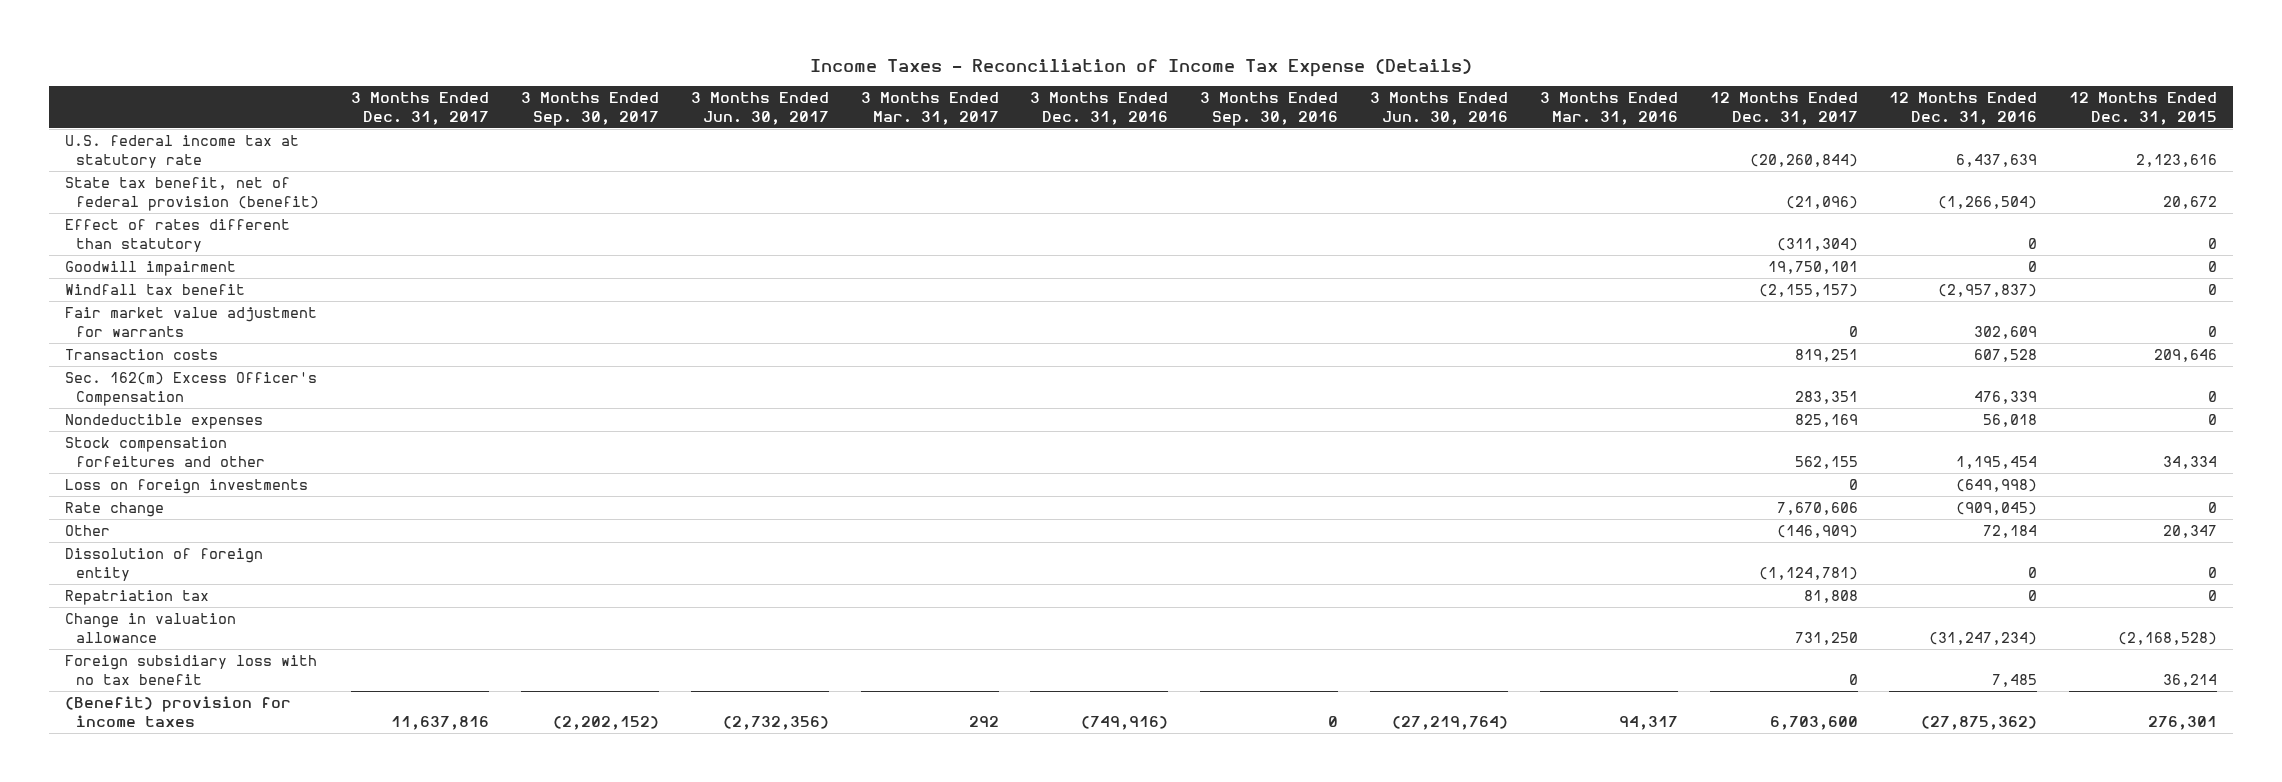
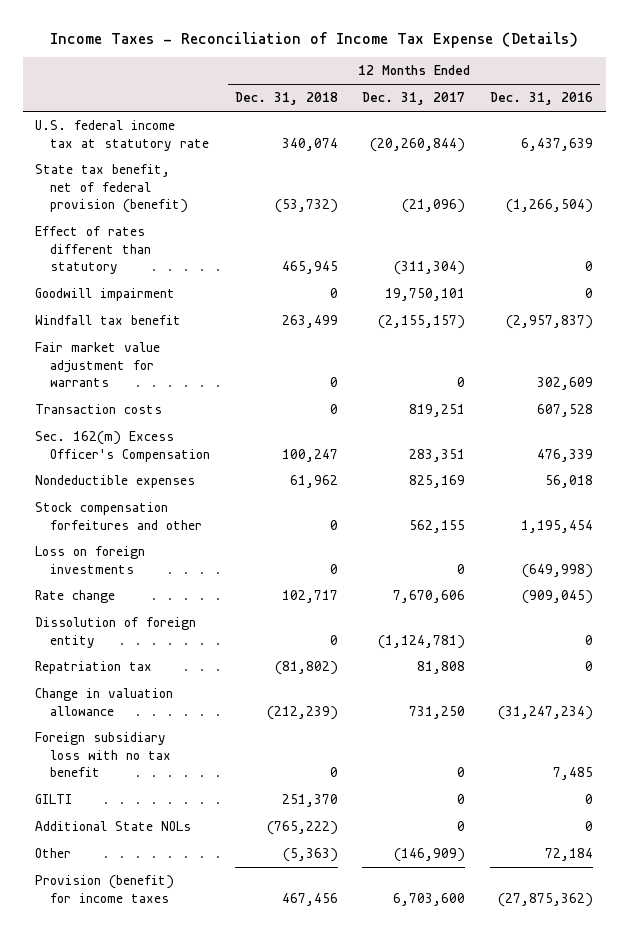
- | 3 Months Ended Dec. 31, 2017 | 3 Months Ended Sep. 30, 2017 | 3 Months Ended Jun. 30, 2017 | 3 Months Ended Mar. 31, 2017 | 3 Months Ended Dec. 31, 2016 | 3 Months Ended Sep. 30, 2016 | 3 Months Ended Jun. 30, 2016 | 3 Months Ended Mar. 31, 2016 | 12 Months Ended Dec. 31, 2017 | 12 Months Ended Dec. 31, 2016 | 12 Months Ended Dec. 31, 2015
+ | 12 Months Ended Dec. 31, 2018 | 12 Months Ended Dec. 31, 2017 | 12 Months Ended Dec. 31, 2016
- (Benefit) provision for income taxes | 11,637,816 | (2,202,152) | (2,732,356) | 292 | (749,916) | 0 | (27,219,764) | 94,317 | 6,703,600 | (27,875,362) | 276,301
+ GILTI | 251,370 | 0 | 0
+ Additional State NOLs | (765,222) | 0 | 0
moved down: Other | (5,363) | (146,909) | 72,184
+ Provision (benefit) for income taxes | 467,456 | 6,703,600 | (27,875,362)

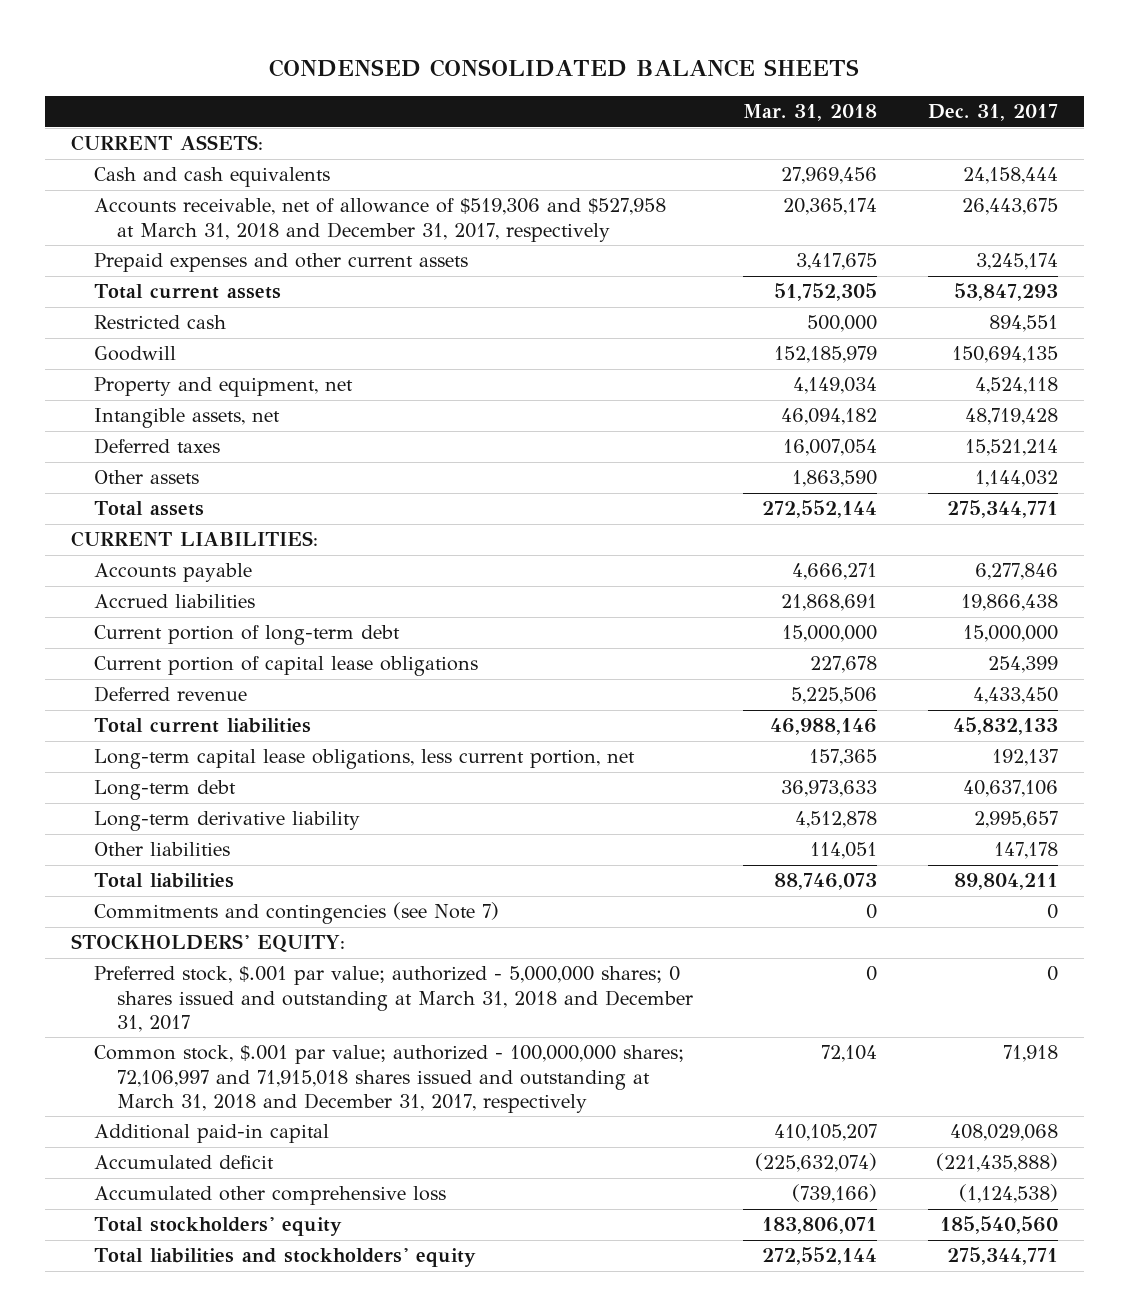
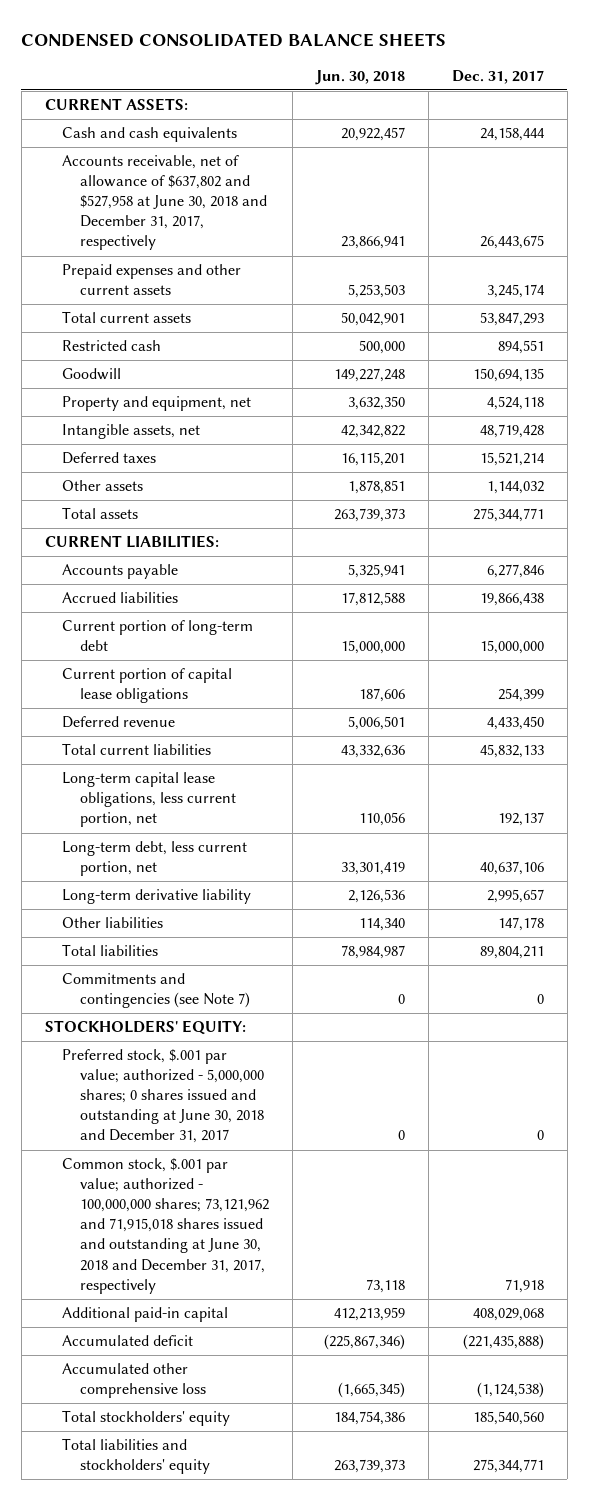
- | Mar. 31, 2018 | Dec. 31, 2017
+ | Jun. 30, 2018 | Dec. 31, 2017
- Accounts receivable, net of allowance of $519,306 and $527,958 at March 31, 2018 and December 31, 2017, respectively | 20,365,174 | 26,443,675
+ Accounts receivable, net of allowance of $637,802 and $527,958 at June 30, 2018 and December 31, 2017, respectively | 23,866,941 | 26,443,675
- Long-term debt | 36,973,633 | 40,637,106
+ Long-term debt, less current portion, net | 33,301,419 | 40,637,106
- Preferred stock, $.001 par value; authorized - 5,000,000 shares; 0 shares issued and outstanding at March 31, 2018 and December 31, 2017 | 0 | 0
- Common stock, $.001 par value; authorized - 100,000,000 shares; 72,106,997 and 71,915,018 shares issued and outstanding at March 31, 2018 and December 31, 2017, respectively | 72,104 | 71,918
+ Preferred stock, $.001 par value; authorized - 5,000,000 shares; 0 shares issued and outstanding at June 30, 2018 and December 31, 2017 | 0 | 0
+ Common stock, $.001 par value; authorized - 100,000,000 shares; 73,121,962 and 71,915,018 shares issued and outstanding at June 30, 2018 and December 31, 2017, respectively | 73,118 | 71,918

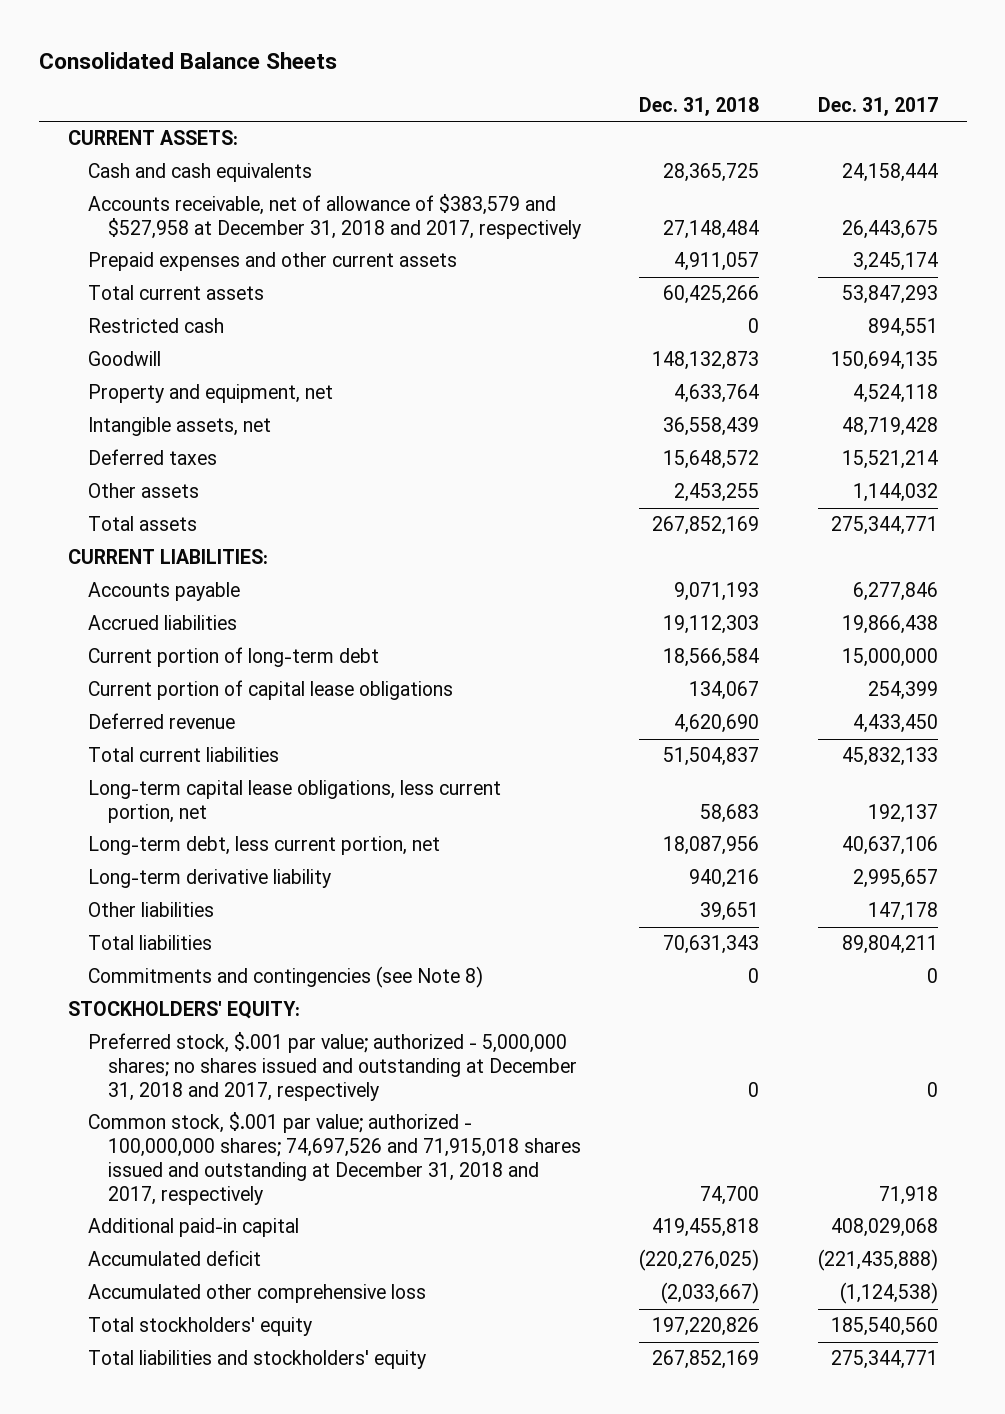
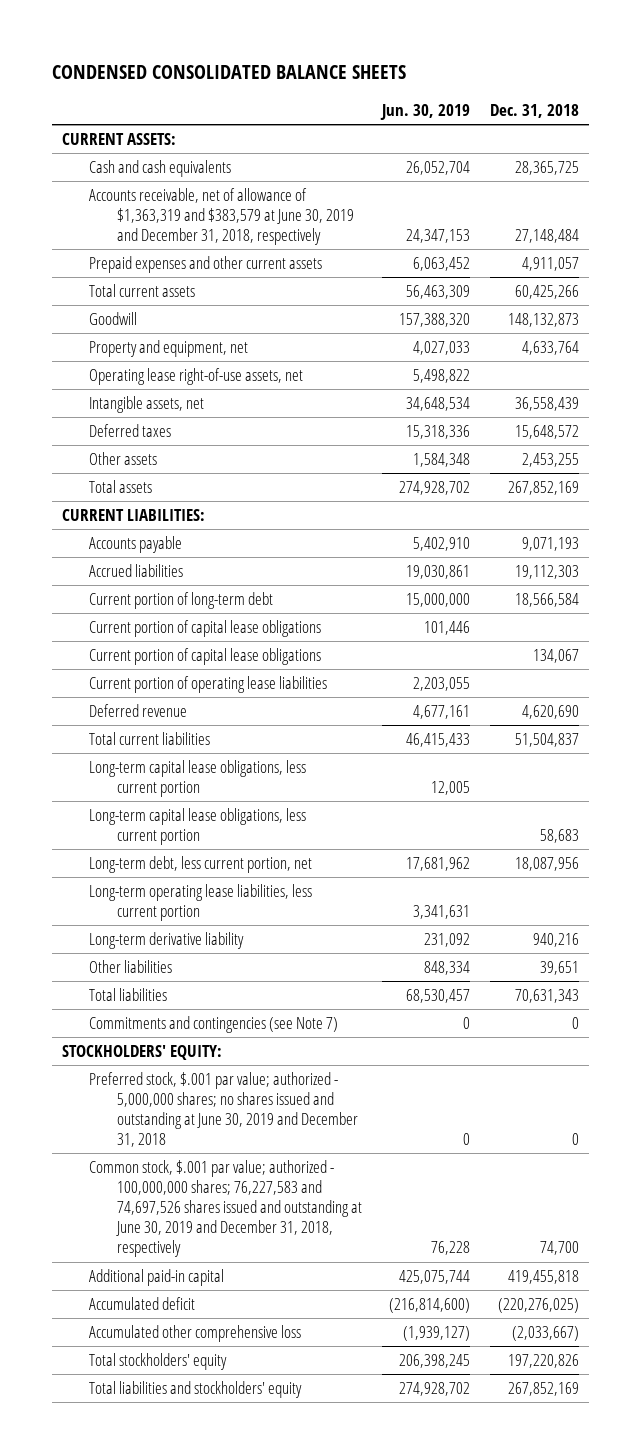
- Consolidated Balance Sheets
+ CONDENSED CONSOLIDATED BALANCE SHEETS
- | Dec. 31, 2018 | Dec. 31, 2017
+ | Jun. 30, 2019 | Dec. 31, 2018
- Accounts receivable, net of allowance of $383,579 and $527,958 at December 31, 2018 and 2017, respectively | 27,148,484 | 26,443,675
+ Accounts receivable, net of allowance of $1,363,319 and $383,579 at June 30, 2019 and December 31, 2018, respectively | 24,347,153 | 27,148,484
- Restricted cash | 0 | 894,551
+ Operating lease right-of-use assets, net | 5,498,822 |
+ Current portion of capital lease obligations | 101,446 |
+ Current portion of operating lease liabilities | 2,203,055 |
- Long-term capital lease obligations, less current portion, net | 58,683 | 192,137
+ Long-term capital lease obligations, less current portion | 12,005 |
+ Long-term capital lease obligations, less current portion | | 58,683
+ Long-term operating lease liabilities, less current portion | 3,341,631 |
- Commitments and contingencies (see Note 8) | 0 | 0
+ Commitments and contingencies (see Note 7) | 0 | 0
- Preferred stock, $.001 par value; authorized - 5,000,000 shares; no shares issued and outstanding at December 31, 2018 and 2017, respectively | 0 | 0
- Common stock, $.001 par value; authorized - 100,000,000 shares; 74,697,526 and 71,915,018 shares issued and outstanding at December 31, 2018 and 2017, respectively | 74,700 | 71,918
+ Preferred stock, $.001 par value; authorized - 5,000,000 shares; no shares issued and outstanding at June 30, 2019 and December 31, 2018 | 0 | 0
+ Common stock, $.001 par value; authorized - 100,000,000 shares; 76,227,583 and 74,697,526 shares issued and outstanding at June 30, 2019 and December 31, 2018, respectively | 76,228 | 74,700

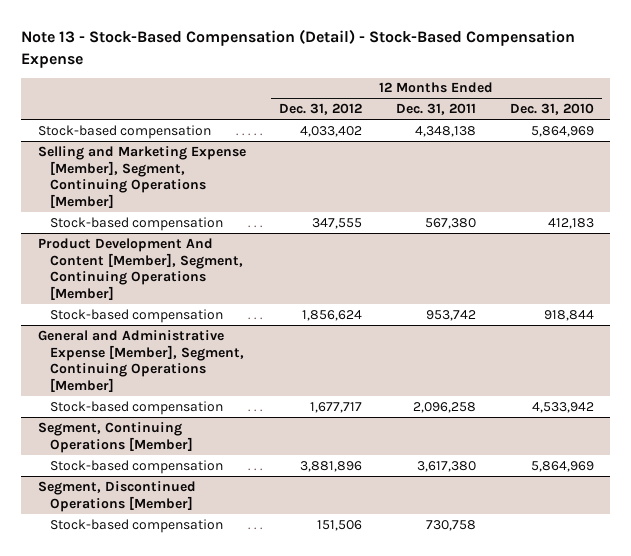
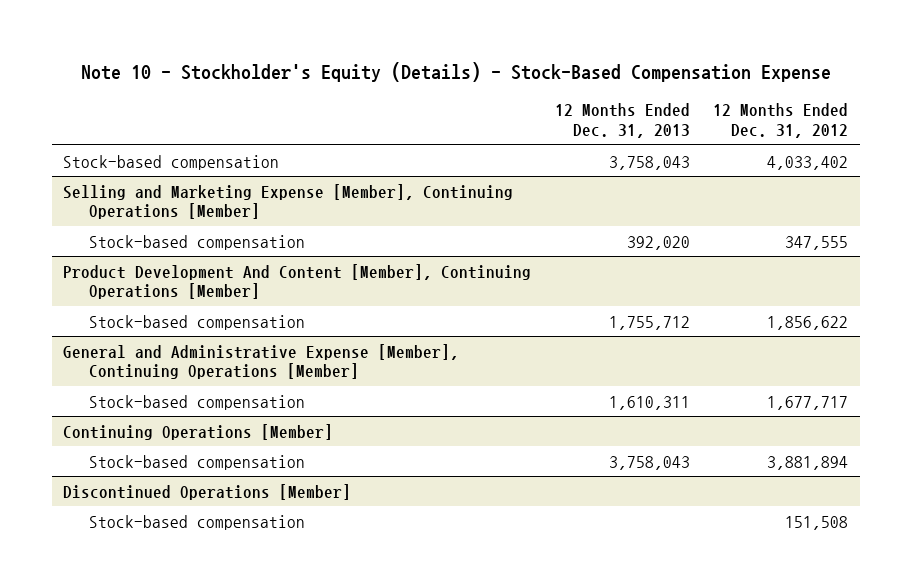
- Note 13 - Stock-Based Compensation (Detail) - Stock-Based Compensation Expense
+ Note 10 - Stockholder's Equity (Details) - Stock-Based Compensation Expense
- | 12 Months Ended Dec. 31, 2012 | 12 Months Ended Dec. 31, 2011 | 12 Months Ended Dec. 31, 2010
+ | 12 Months Ended Dec. 31, 2013 | 12 Months Ended Dec. 31, 2012
- Selling and Marketing Expense [Member], Segment, Continuing Operations [Member]
+ Selling and Marketing Expense [Member], Continuing Operations [Member]
- Product Development And Content [Member], Segment, Continuing Operations [Member]
- Stock-based compensation | 1,856,624 | 953,742 | 918,844
- General and Administrative Expense [Member], Segment, Continuing Operations [Member]
+ Product Development And Content [Member], Continuing Operations [Member]
+ Stock-based compensation | 1,755,712 | 1,856,622
+ General and Administrative Expense [Member], Continuing Operations [Member]
- Segment, Continuing Operations [Member]
- Stock-based compensation | 3,881,896 | 3,617,380 | 5,864,969
- Segment, Discontinued Operations [Member]
- Stock-based compensation | 151,506 | 730,758 |
+ Continuing Operations [Member]
+ Stock-based compensation | 3,758,043 | 3,881,894
+ Discontinued Operations [Member]
+ Stock-based compensation | | 151,508

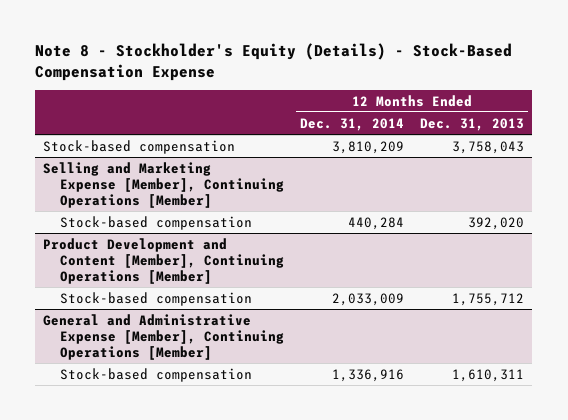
- Note 10 - Stockholder's Equity (Details) - Stock-Based Compensation Expense
+ Note 8 - Stockholder's Equity (Details) - Stock-Based Compensation Expense
- | 12 Months Ended Dec. 31, 2013 | 12 Months Ended Dec. 31, 2012
+ | 12 Months Ended Dec. 31, 2014 | 12 Months Ended Dec. 31, 2013
- Product Development And Content [Member], Continuing Operations [Member]
+ Product Development and Content [Member], Continuing Operations [Member]
- Continuing Operations [Member]
- Stock-based compensation | 3,758,043 | 3,881,894
- Discontinued Operations [Member]
- Stock-based compensation | | 151,508

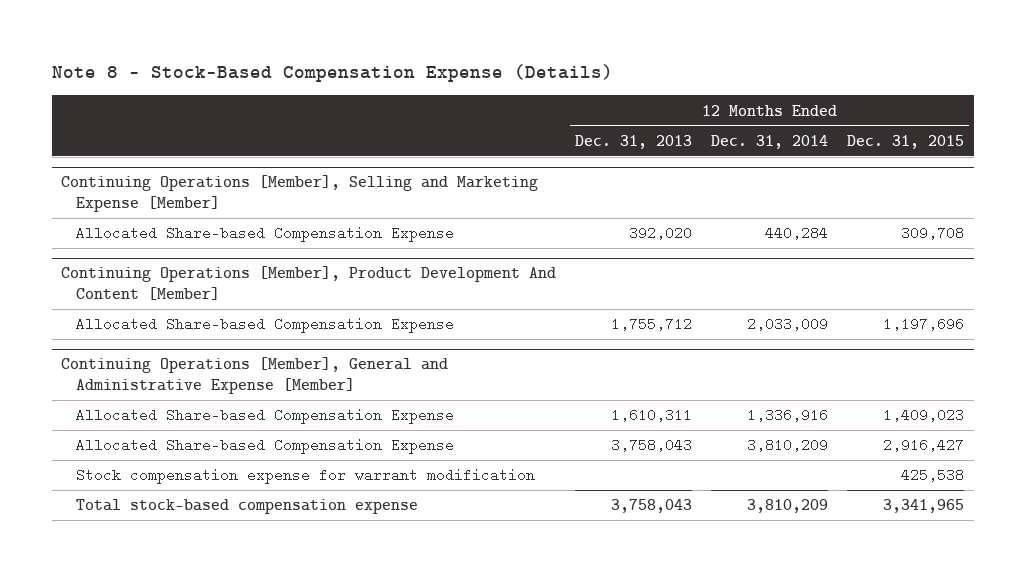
- Note 8 - Stockholder's Equity (Details) - Stock-Based Compensation Expense
+ Note 8 - Stock-Based Compensation Expense (Details)
- | 12 Months Ended Dec. 31, 2014 | 12 Months Ended Dec. 31, 2013
+ | 12 Months Ended Dec. 31, 2013 | 12 Months Ended Dec. 31, 2014 | 12 Months Ended Dec. 31, 2015
- Stock-based compensation | 3,810,209 | 3,758,043
- Selling and Marketing Expense [Member], Continuing Operations [Member]
- Stock-based compensation | 440,284 | 392,020
- Product Development and Content [Member], Continuing Operations [Member]
- Stock-based compensation | 2,033,009 | 1,755,712
- General and Administrative Expense [Member], Continuing Operations [Member]
- Stock-based compensation | 1,336,916 | 1,610,311
+ Continuing Operations [Member], Selling and Marketing Expense [Member]
+ Allocated Share-based Compensation Expense | 392,020 | 440,284 | 309,708
+ Continuing Operations [Member], Product Development And Content [Member]
+ Allocated Share-based Compensation Expense | 1,755,712 | 2,033,009 | 1,197,696
+ Continuing Operations [Member], General and Administrative Expense [Member]
+ Allocated Share-based Compensation Expense | 1,610,311 | 1,336,916 | 1,409,023
+ Allocated Share-based Compensation Expense | 3,758,043 | 3,810,209 | 2,916,427
+ Stock compensation expense for warrant modification | | | 425,538
+ Total stock-based compensation expense | 3,758,043 | 3,810,209 | 3,341,965

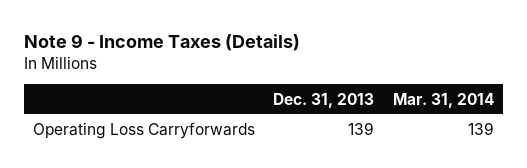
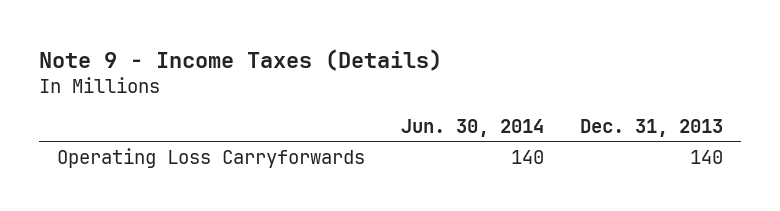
- | Dec. 31, 2013 | Mar. 31, 2014
+ | Jun. 30, 2014 | Dec. 31, 2013
- Operating Loss Carryforwards | 139 | 139
+ Operating Loss Carryforwards | 140 | 140

